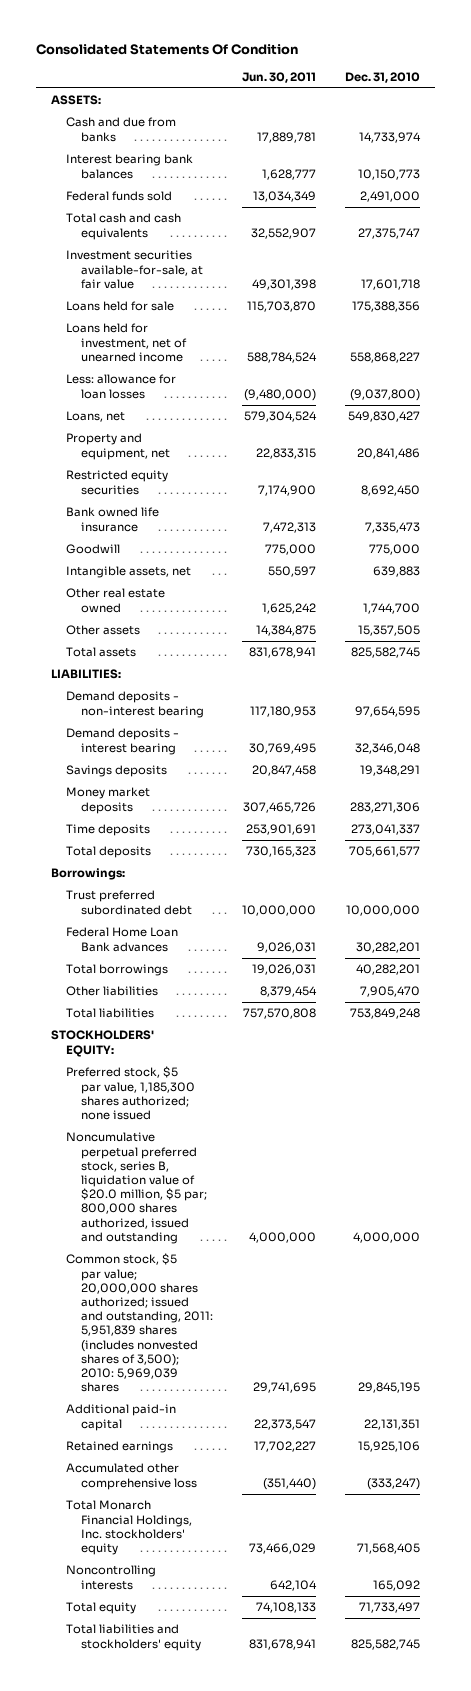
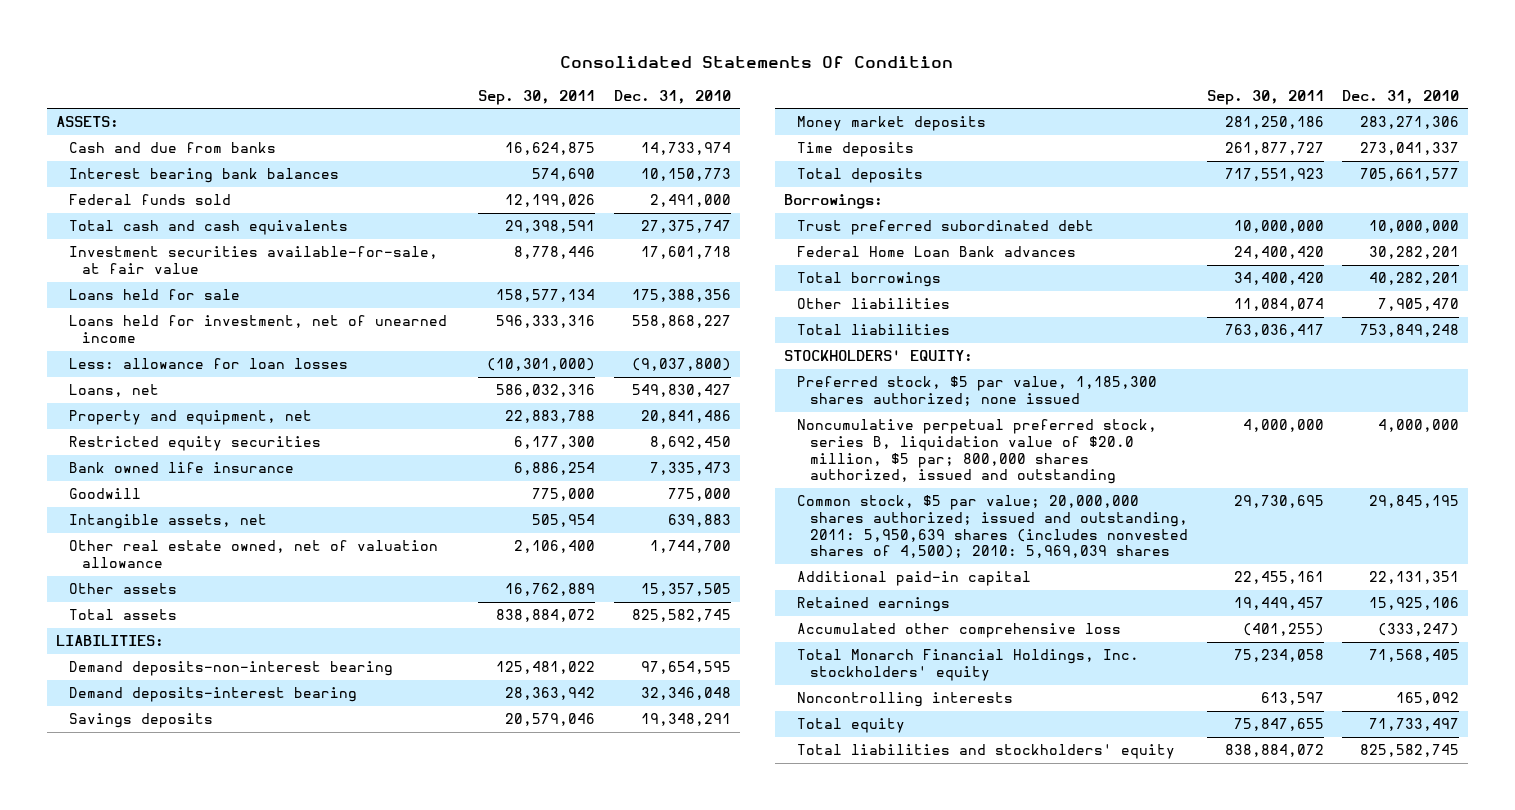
- | Jun. 30, 2011 | Dec. 31, 2010
+ | Sep. 30, 2011 | Dec. 31, 2010
- Other real estate owned | 1,625,242 | 1,744,700
+ Other real estate owned, net of valuation allowance | 2,106,400 | 1,744,700
- Demand deposits - non-interest bearing | 117,180,953 | 97,654,595
- Demand deposits - interest bearing | 30,769,495 | 32,346,048
+ Demand deposits-non-interest bearing | 125,481,022 | 97,654,595
+ Demand deposits-interest bearing | 28,363,942 | 32,346,048
- Common stock, $5 par value; 20,000,000 shares authorized; issued and outstanding, 2011: 5,951,839 shares (includes nonvested shares of 3,500); 2010: 5,969,039 shares | 29,741,695 | 29,845,195
+ Common stock, $5 par value; 20,000,000 shares authorized; issued and outstanding, 2011: 5,950,639 shares (includes nonvested shares of 4,500); 2010: 5,969,039 shares | 29,730,695 | 29,845,195

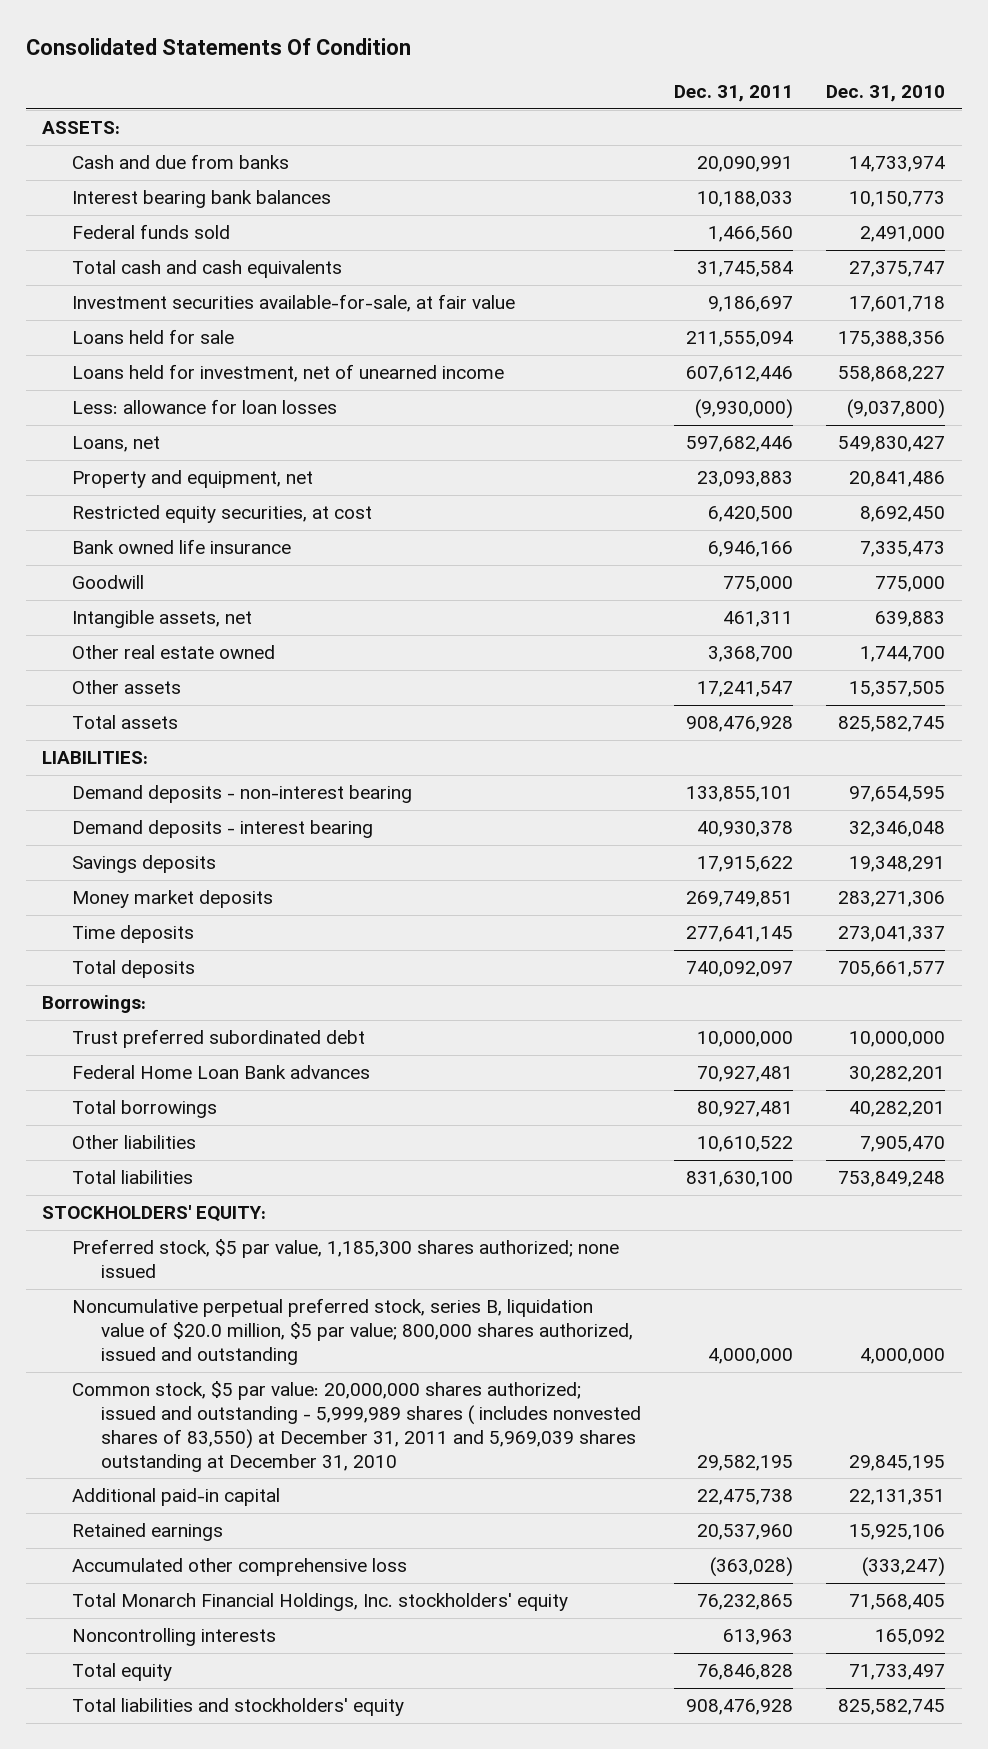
- | Sep. 30, 2011 | Dec. 31, 2010
+ | Dec. 31, 2011 | Dec. 31, 2010
- Restricted equity securities | 6,177,300 | 8,692,450
+ Restricted equity securities, at cost | 6,420,500 | 8,692,450
- Other real estate owned, net of valuation allowance | 2,106,400 | 1,744,700
+ Other real estate owned | 3,368,700 | 1,744,700
- Demand deposits-non-interest bearing | 125,481,022 | 97,654,595
- Demand deposits-interest bearing | 28,363,942 | 32,346,048
+ Demand deposits - non-interest bearing | 133,855,101 | 97,654,595
+ Demand deposits - interest bearing | 40,930,378 | 32,346,048
- Noncumulative perpetual preferred stock, series B, liquidation value of $20.0 million, $5 par; 800,000 shares authorized, issued and outstanding | 4,000,000 | 4,000,000
- Common stock, $5 par value; 20,000,000 shares authorized; issued and outstanding, 2011: 5,950,639 shares (includes nonvested shares of 4,500); 2010: 5,969,039 shares | 29,730,695 | 29,845,195
+ Noncumulative perpetual preferred stock, series B, liquidation value of $20.0 million, $5 par value; 800,000 shares authorized, issued and outstanding | 4,000,000 | 4,000,000
+ Common stock, $5 par value: 20,000,000 shares authorized; issued and outstanding - 5,999,989 shares ( includes nonvested shares of 83,550) at December 31, 2011 and 5,969,039 shares outstanding at December 31, 2010 | 29,582,195 | 29,845,195

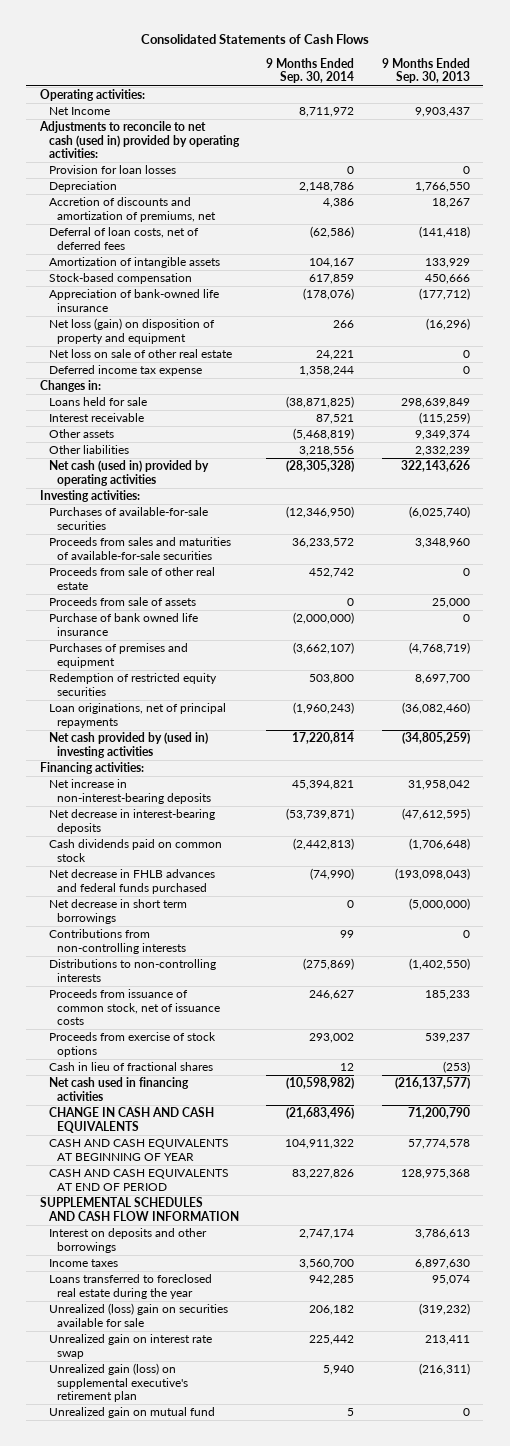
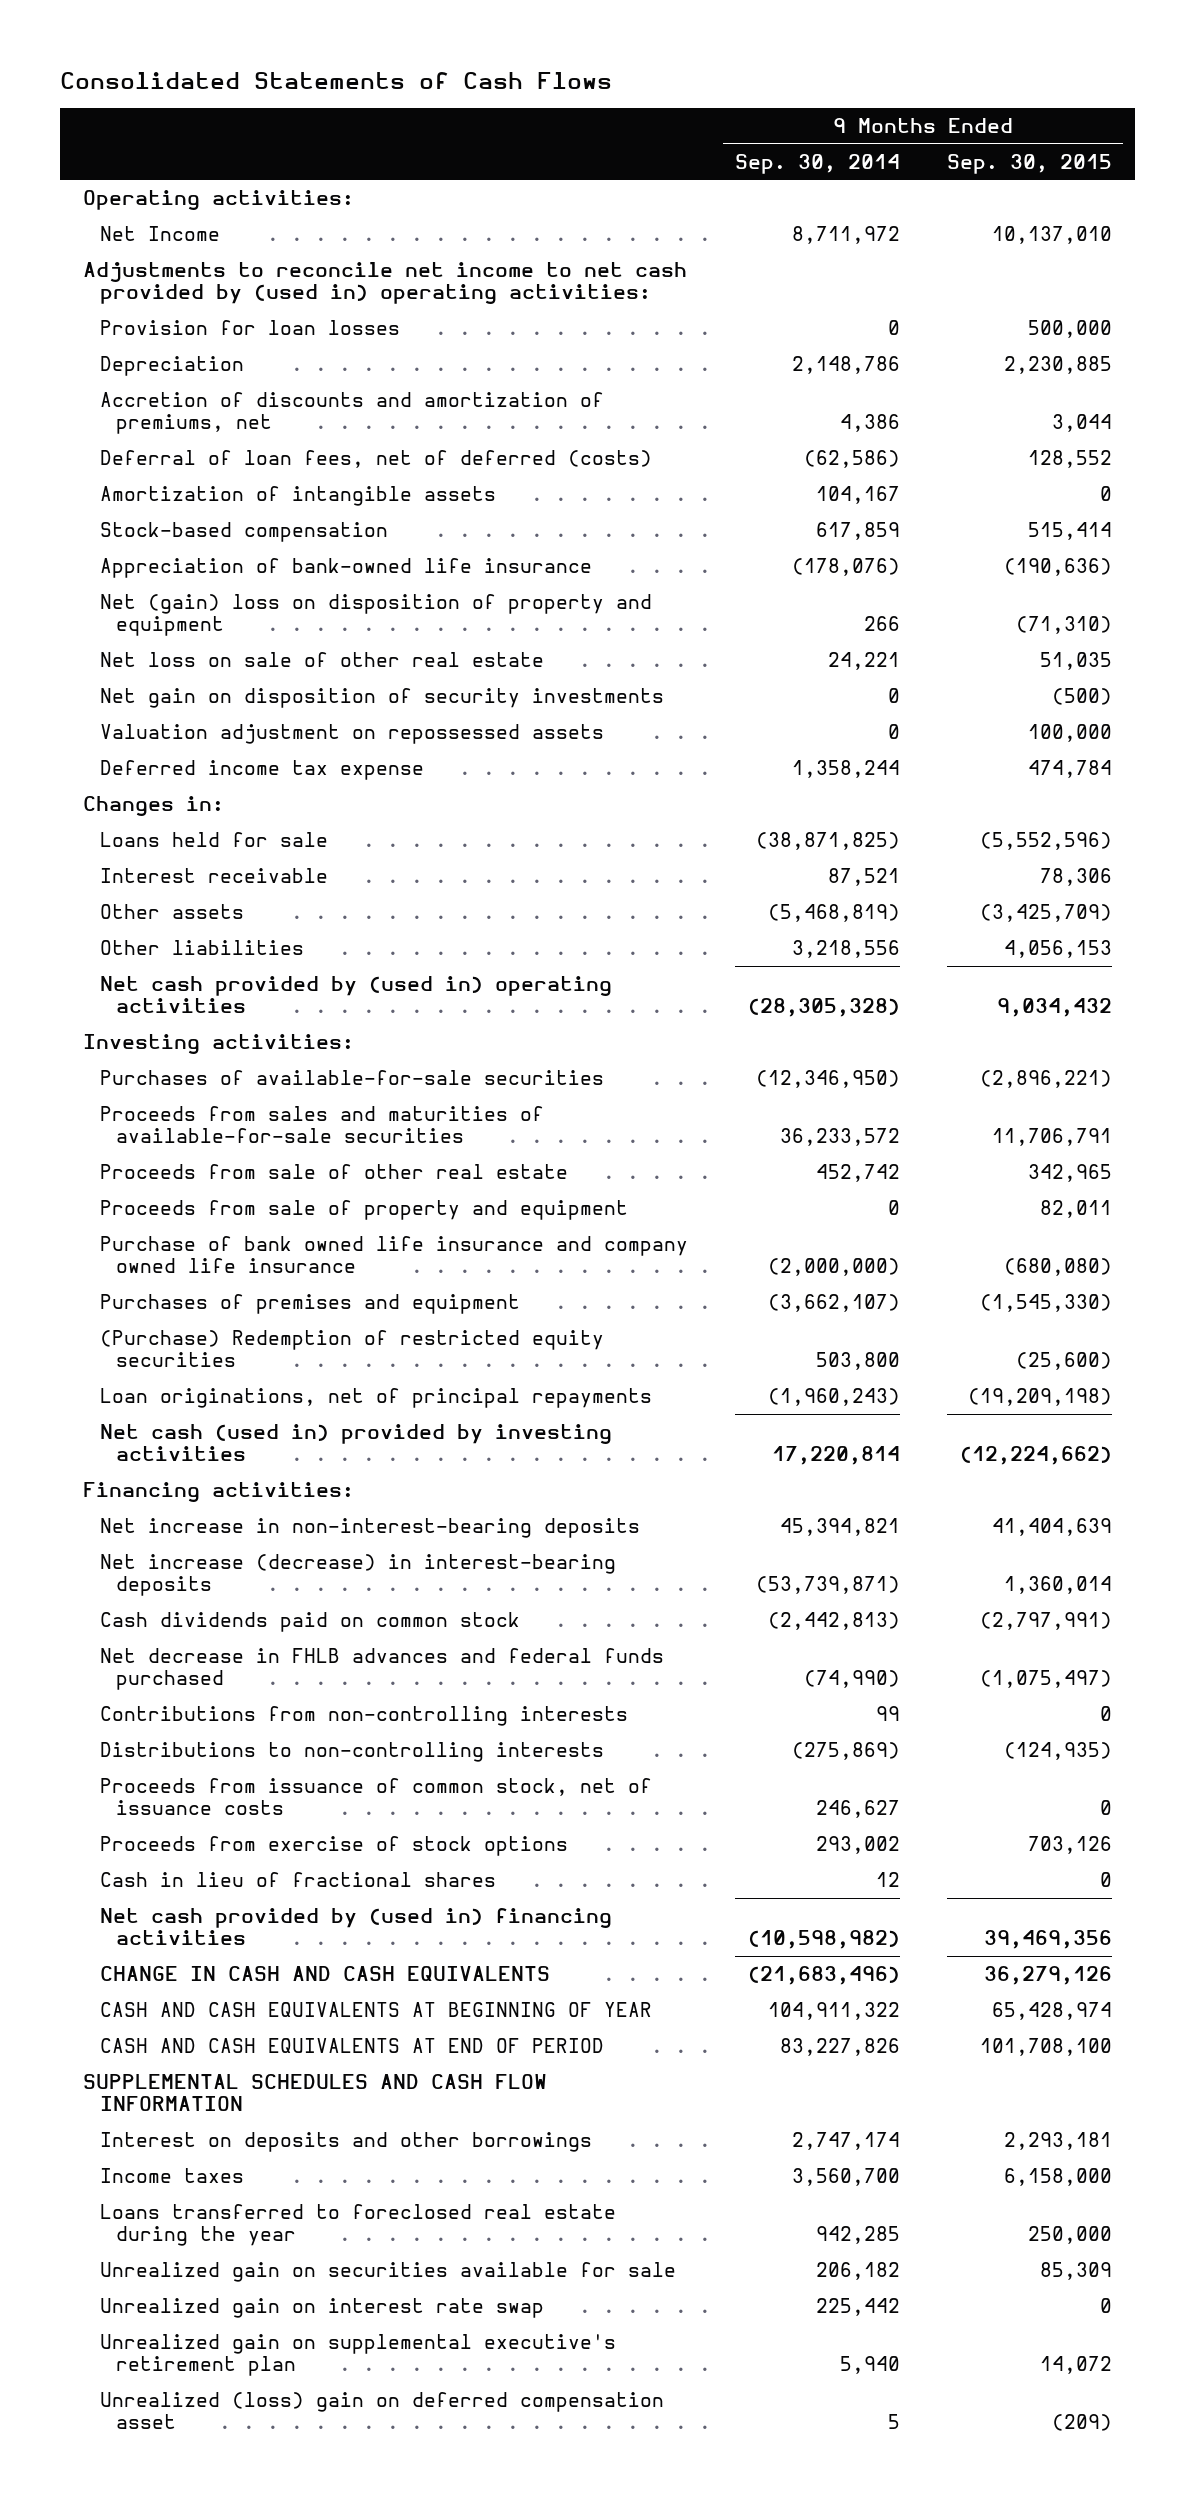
- | 9 Months Ended Sep. 30, 2014 | 9 Months Ended Sep. 30, 2013
+ | 9 Months Ended Sep. 30, 2014 | 9 Months Ended Sep. 30, 2015
- Adjustments to reconcile to net cash (used in) provided by operating activities:
+ Adjustments to reconcile net income to net cash provided by (used in) operating activities:
- Deferral of loan costs, net of deferred fees | (62,586) | (141,418)
+ Deferral of loan fees, net of deferred (costs) | (62,586) | 128,552
- Net loss (gain) on disposition of property and equipment | 266 | (16,296)
+ Net (gain) loss on disposition of property and equipment | 266 | (71,310)
+ Net gain on disposition of security investments | 0 | (500)
+ Valuation adjustment on repossessed assets | 0 | 100,000
- Net cash (used in) provided by operating activities | (28,305,328) | 322,143,626
+ Net cash provided by (used in) operating activities | (28,305,328) | 9,034,432
- Proceeds from sale of assets | 0 | 25,000
- Purchase of bank owned life insurance | (2,000,000) | 0
+ Proceeds from sale of property and equipment | 0 | 82,011
+ Purchase of bank owned life insurance and company owned life insurance | (2,000,000) | (680,080)
- Redemption of restricted equity securities | 503,800 | 8,697,700
+ (Purchase) Redemption of restricted equity securities | 503,800 | (25,600)
- Net cash provided by (used in) investing activities | 17,220,814 | (34,805,259)
+ Net cash (used in) provided by investing activities | 17,220,814 | (12,224,662)
- Net decrease in interest-bearing deposits | (53,739,871) | (47,612,595)
+ Net increase (decrease) in interest-bearing deposits | (53,739,871) | 1,360,014
- Net decrease in short term borrowings | 0 | (5,000,000)
- Net cash used in financing activities | (10,598,982) | (216,137,577)
+ Net cash provided by (used in) financing activities | (10,598,982) | 39,469,356
- Unrealized (loss) gain on securities available for sale | 206,182 | (319,232)
+ Unrealized gain on securities available for sale | 206,182 | 85,309
- Unrealized gain (loss) on supplemental executive's retirement plan | 5,940 | (216,311)
- Unrealized gain on mutual fund | 5 | 0
+ Unrealized gain on supplemental executive's retirement plan | 5,940 | 14,072
+ Unrealized (loss) gain on deferred compensation asset | 5 | (209)

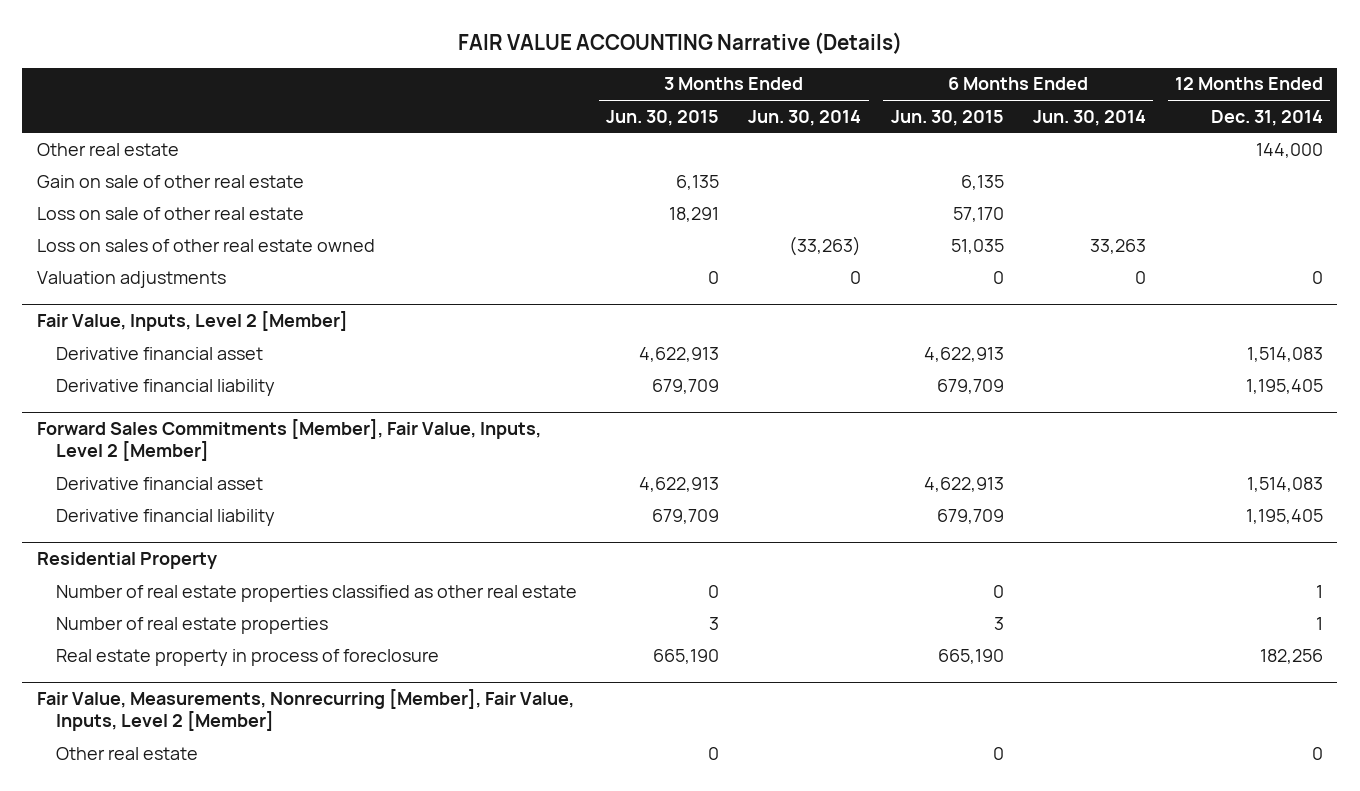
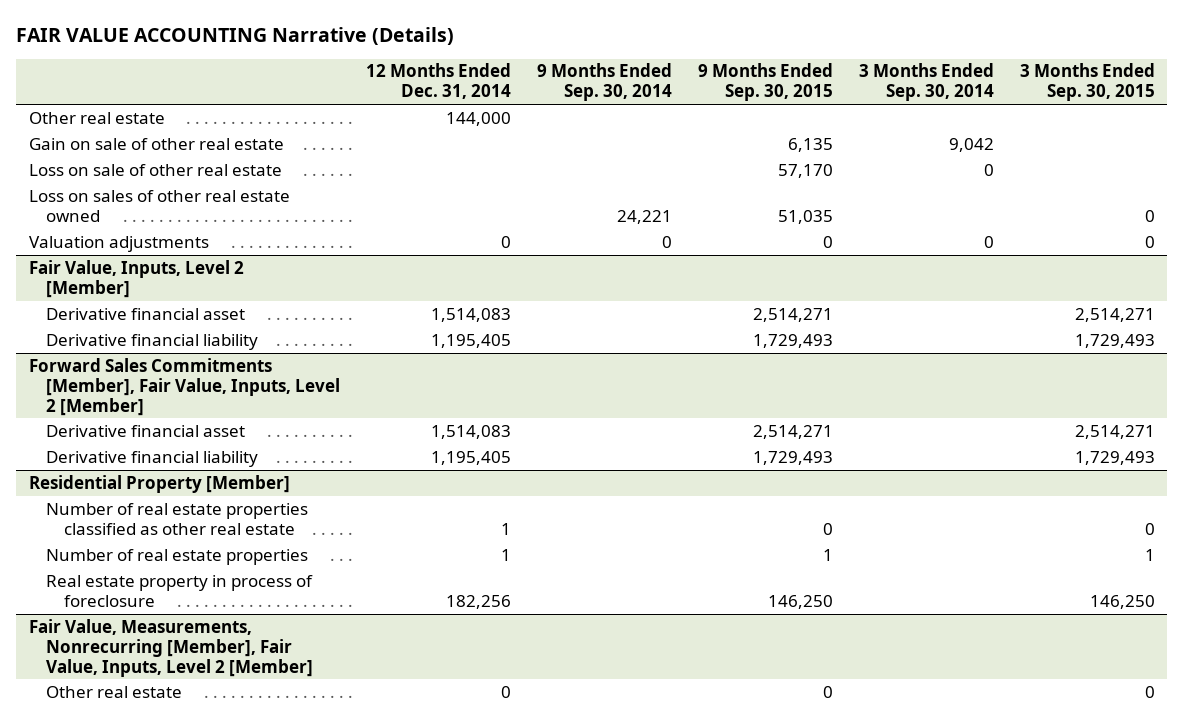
- | 3 Months Ended Jun. 30, 2015 | 3 Months Ended Jun. 30, 2014 | 6 Months Ended Jun. 30, 2015 | 6 Months Ended Jun. 30, 2014 | 12 Months Ended Dec. 31, 2014
+ | 12 Months Ended Dec. 31, 2014 | 9 Months Ended Sep. 30, 2014 | 9 Months Ended Sep. 30, 2015 | 3 Months Ended Sep. 30, 2014 | 3 Months Ended Sep. 30, 2015
- Residential Property
+ Residential Property [Member]

